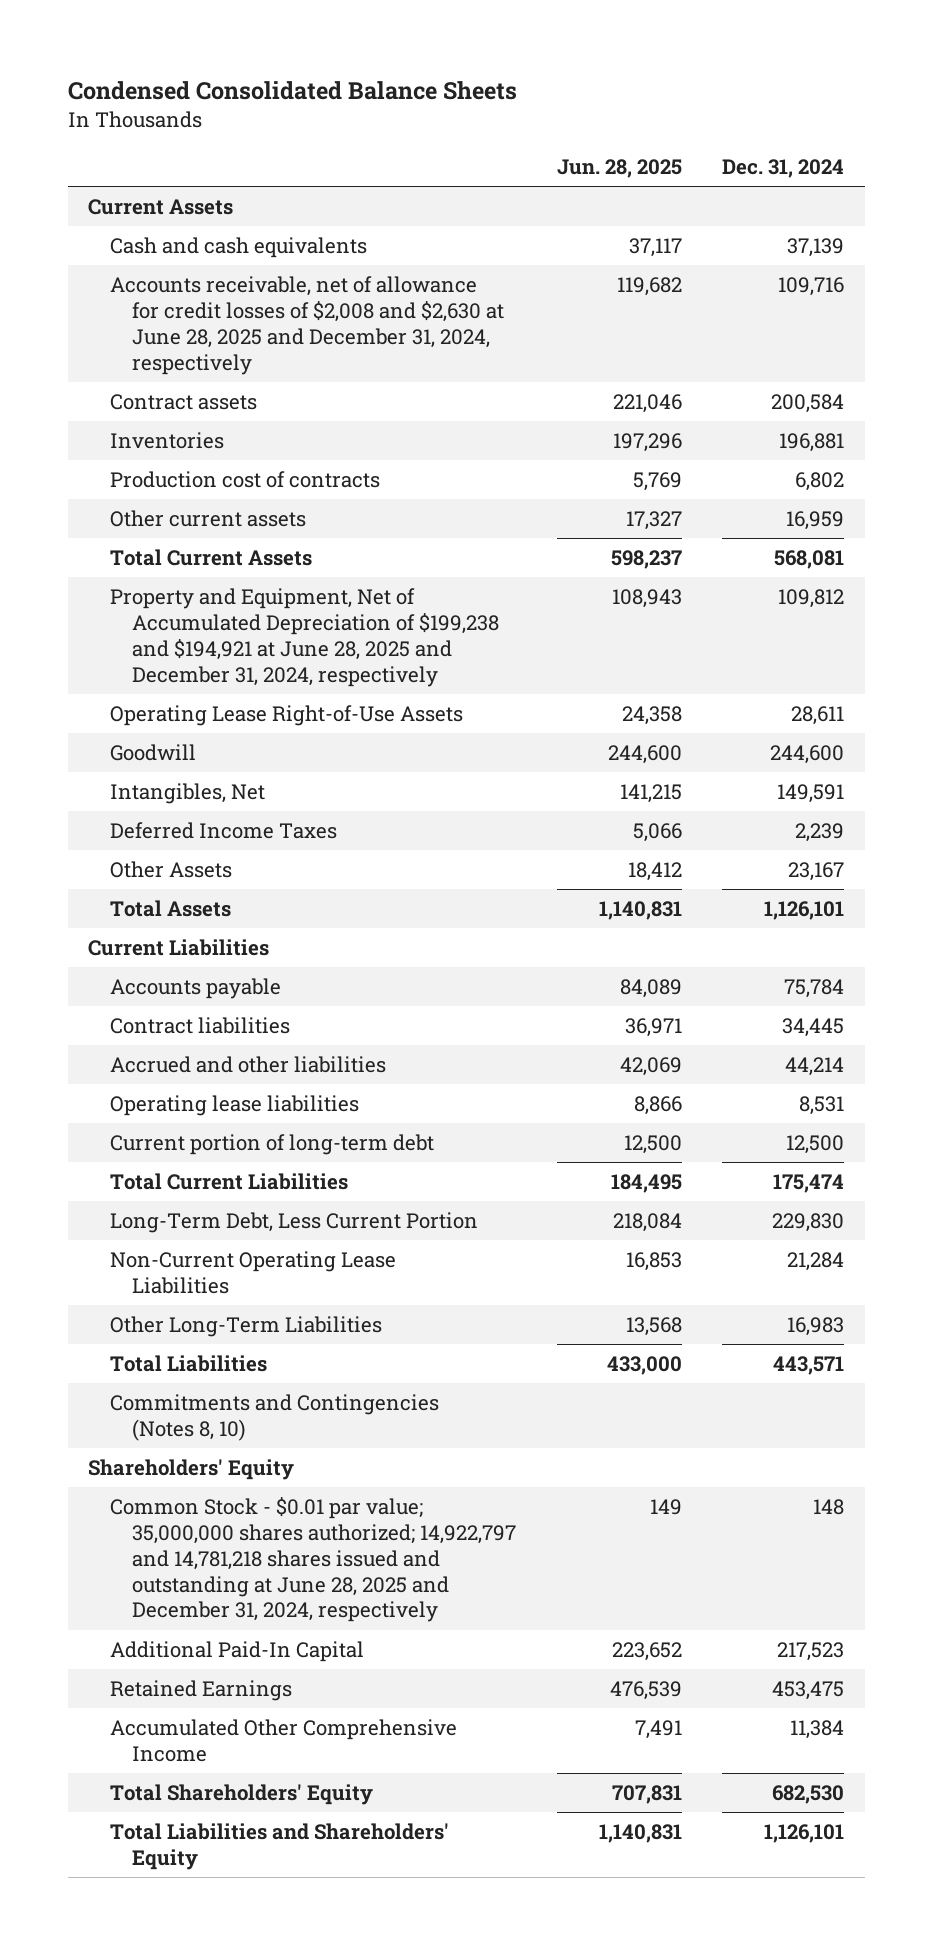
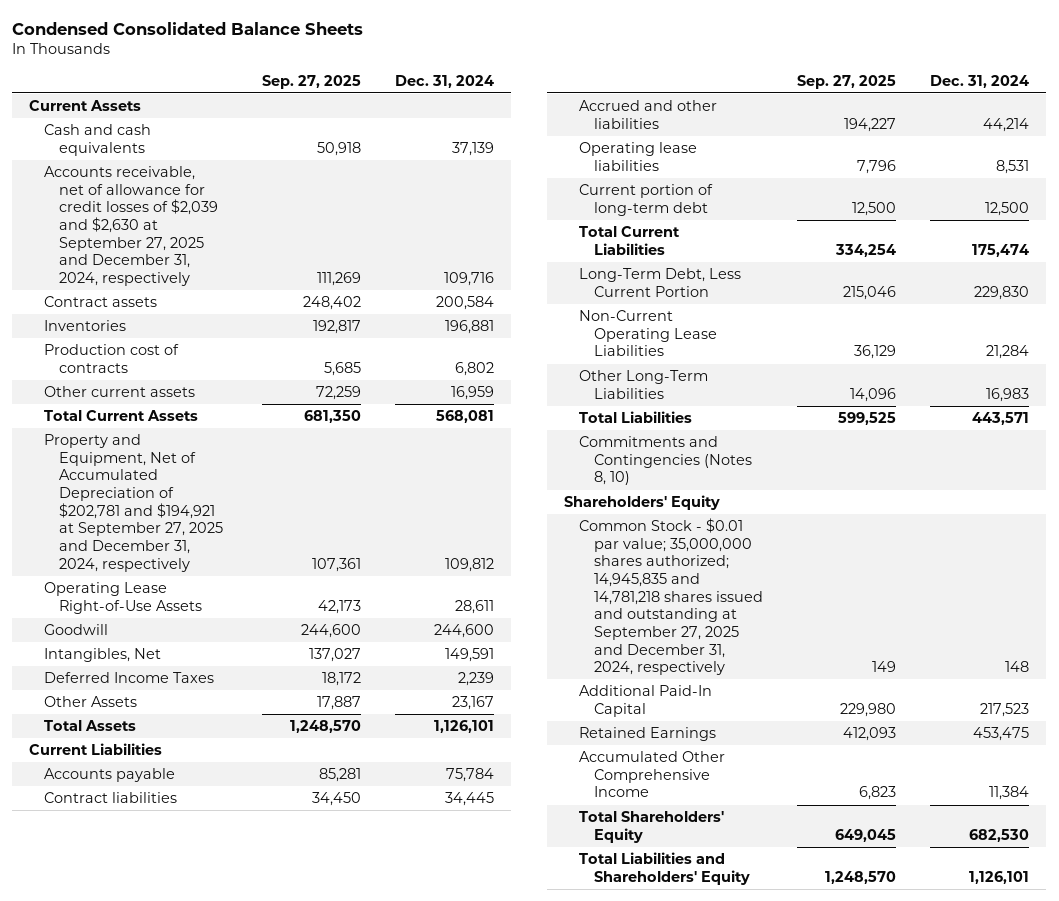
- | Jun. 28, 2025 | Dec. 31, 2024
+ | Sep. 27, 2025 | Dec. 31, 2024
- Accounts receivable, net of allowance for credit losses of $2,008 and $2,630 at June 28, 2025 and December 31, 2024, respectively | 119,682 | 109,716
+ Accounts receivable, net of allowance for credit losses of $2,039 and $2,630 at September 27, 2025 and December 31, 2024, respectively | 111,269 | 109,716
- Property and Equipment, Net of Accumulated Depreciation of $199,238 and $194,921 at June 28, 2025 and December 31, 2024, respectively | 108,943 | 109,812
+ Property and Equipment, Net of Accumulated Depreciation of $202,781 and $194,921 at September 27, 2025 and December 31, 2024, respectively | 107,361 | 109,812
- Common Stock - $0.01 par value; 35,000,000 shares authorized; 14,922,797 and 14,781,218 shares issued and outstanding at June 28, 2025 and December 31, 2024, respectively | 149 | 148
+ Common Stock - $0.01 par value; 35,000,000 shares authorized; 14,945,835 and 14,781,218 shares issued and outstanding at September 27, 2025 and December 31, 2024, respectively | 149 | 148

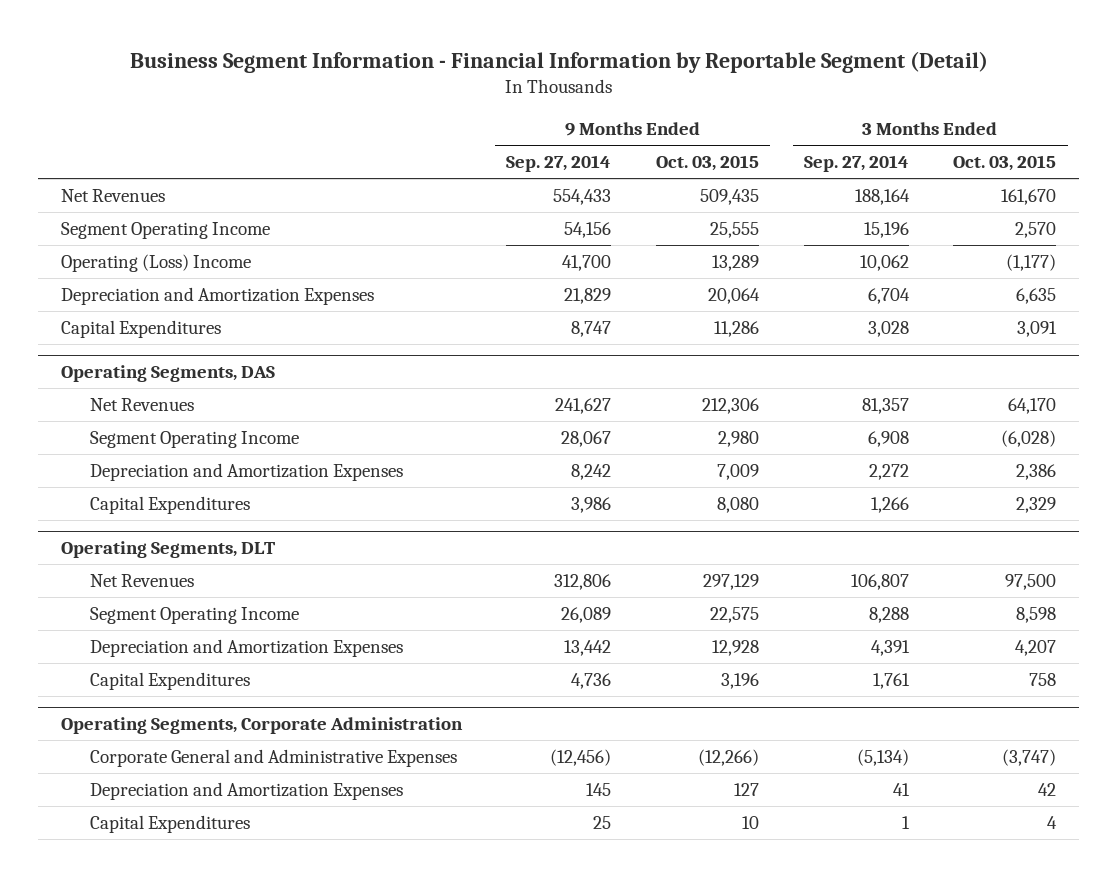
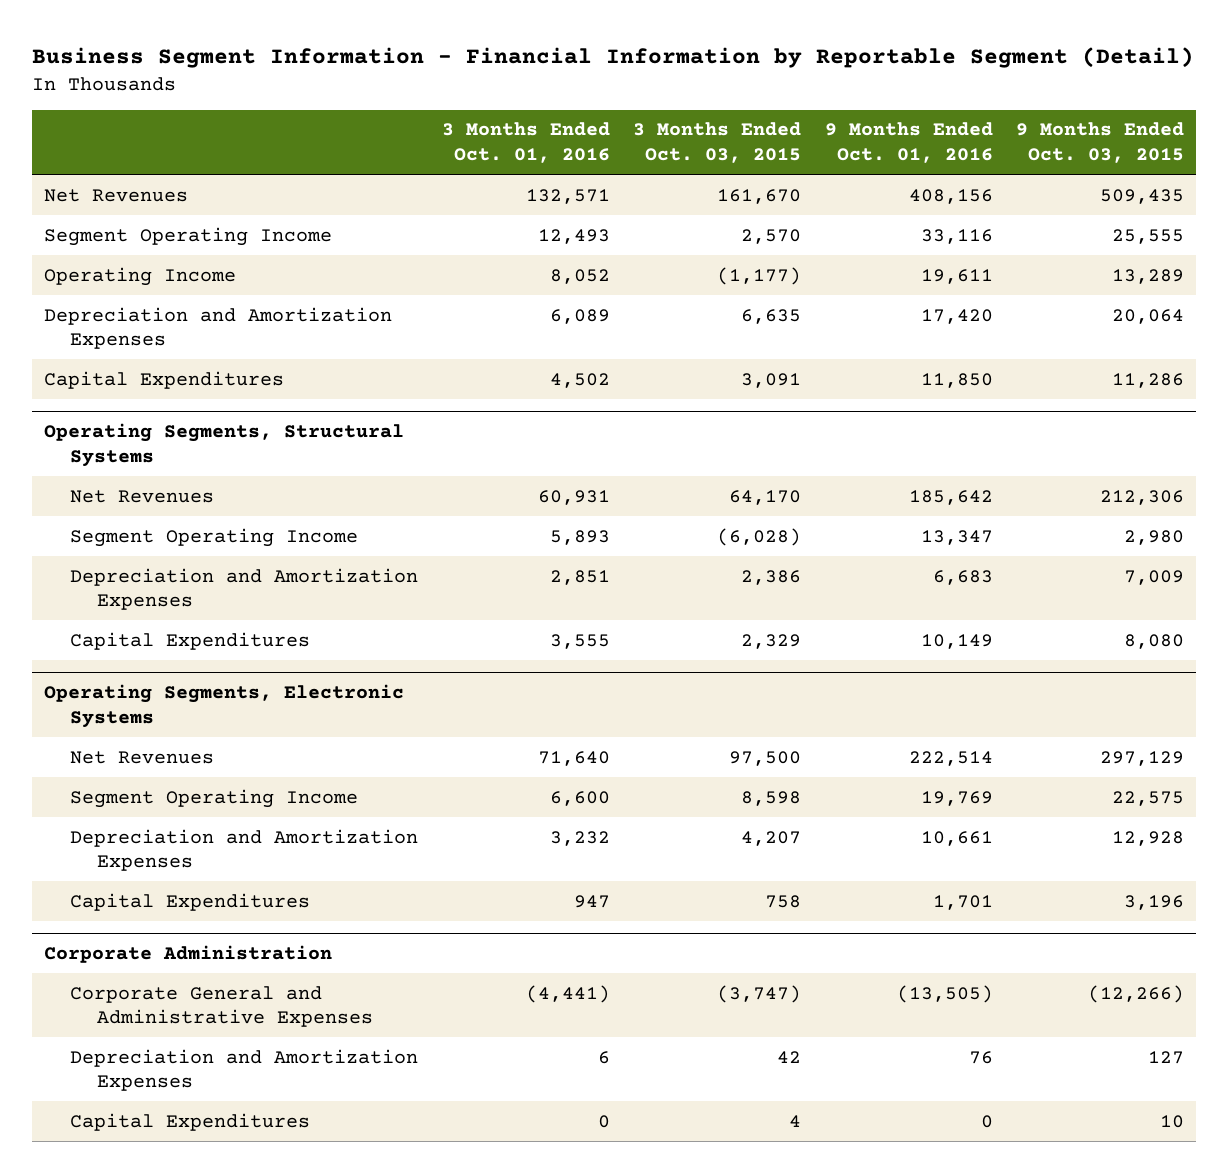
- | 9 Months Ended Sep. 27, 2014 | 9 Months Ended Oct. 03, 2015 | 3 Months Ended Sep. 27, 2014 | 3 Months Ended Oct. 03, 2015
+ | 3 Months Ended Oct. 01, 2016 | 3 Months Ended Oct. 03, 2015 | 9 Months Ended Oct. 01, 2016 | 9 Months Ended Oct. 03, 2015
- Operating (Loss) Income | 41,700 | 13,289 | 10,062 | (1,177)
+ Operating Income | 8,052 | (1,177) | 19,611 | 13,289
- Operating Segments, DAS
+ Operating Segments, Structural Systems
- Operating Segments, DLT
+ Operating Segments, Electronic Systems
- Operating Segments, Corporate Administration
+ Corporate Administration

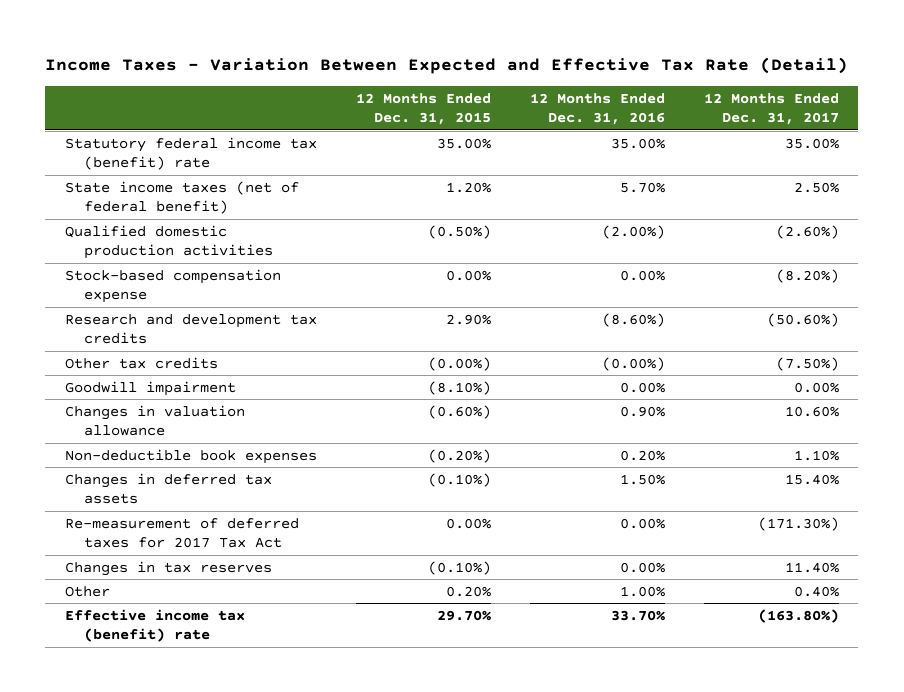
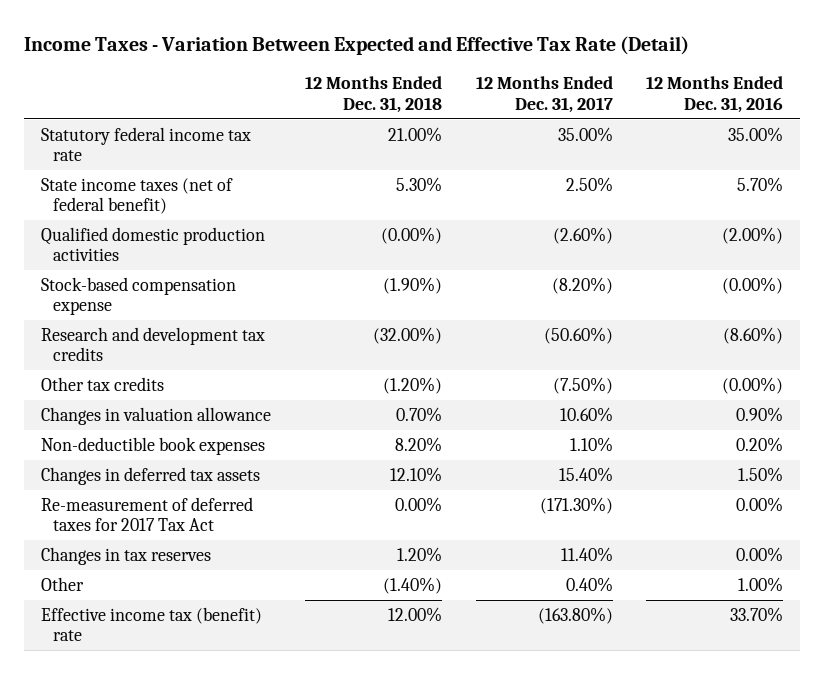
- | 12 Months Ended Dec. 31, 2015 | 12 Months Ended Dec. 31, 2016 | 12 Months Ended Dec. 31, 2017
+ | 12 Months Ended Dec. 31, 2018 | 12 Months Ended Dec. 31, 2017 | 12 Months Ended Dec. 31, 2016
- Statutory federal income tax (benefit) rate | 35.00% | 35.00% | 35.00%
+ Statutory federal income tax rate | 21.00% | 35.00% | 35.00%
- Stock-based compensation expense | 0.00% | 0.00% | (8.20%)
+ Stock-based compensation expense | (1.90%) | (8.20%) | (0.00%)
- Goodwill impairment | (8.10%) | 0.00% | 0.00%

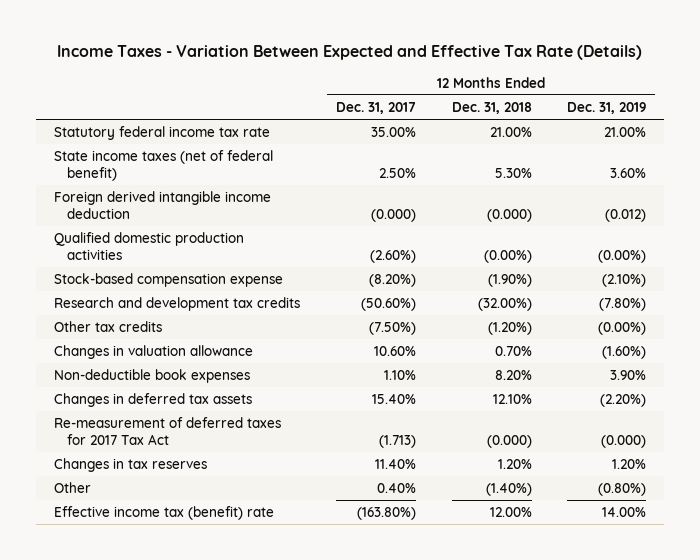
- Income Taxes - Variation Between Expected and Effective Tax Rate (Detail)
+ Income Taxes - Variation Between Expected and Effective Tax Rate (Details)
- | 12 Months Ended Dec. 31, 2018 | 12 Months Ended Dec. 31, 2017 | 12 Months Ended Dec. 31, 2016
+ | 12 Months Ended Dec. 31, 2017 | 12 Months Ended Dec. 31, 2018 | 12 Months Ended Dec. 31, 2019
+ Foreign derived intangible income deduction | (0.000) | (0.000) | (0.012)
- Re-measurement of deferred taxes for 2017 Tax Act | 0.00% | (171.30%) | 0.00%
+ Re-measurement of deferred taxes for 2017 Tax Act | (1.713) | (0.000) | (0.000)

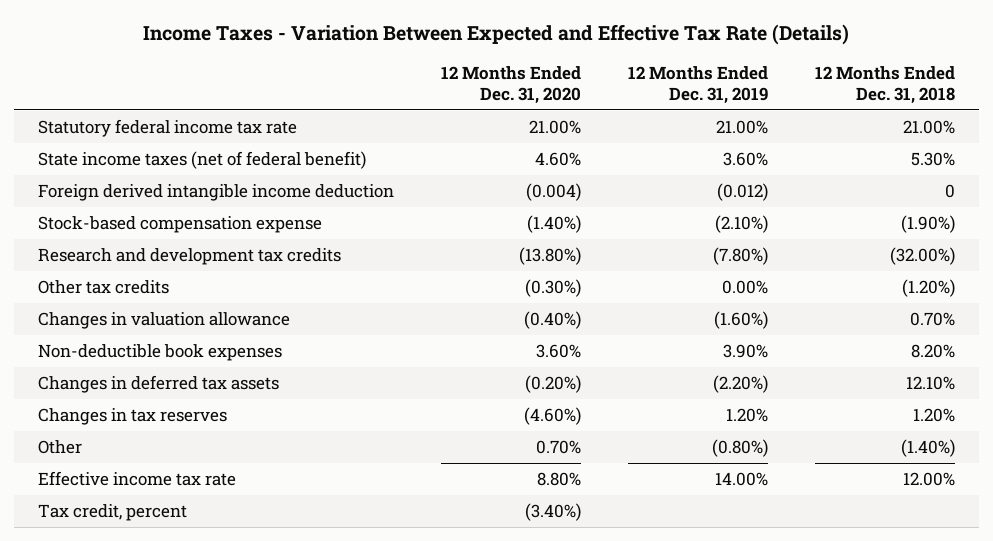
- | 12 Months Ended Dec. 31, 2017 | 12 Months Ended Dec. 31, 2018 | 12 Months Ended Dec. 31, 2019
+ | 12 Months Ended Dec. 31, 2020 | 12 Months Ended Dec. 31, 2019 | 12 Months Ended Dec. 31, 2018
- Foreign derived intangible income deduction | (0.000) | (0.000) | (0.012)
- Qualified domestic production activities | (2.60%) | (0.00%) | (0.00%)
+ Foreign derived intangible income deduction | (0.004) | (0.012) | 0
- Other tax credits | (7.50%) | (1.20%) | (0.00%)
+ Other tax credits | (0.30%) | 0.00% | (1.20%)
- Re-measurement of deferred taxes for 2017 Tax Act | (1.713) | (0.000) | (0.000)
- Effective income tax (benefit) rate | (163.80%) | 12.00% | 14.00%
+ Effective income tax rate | 8.80% | 14.00% | 12.00%
+ Tax credit, percent | (3.40%) | |

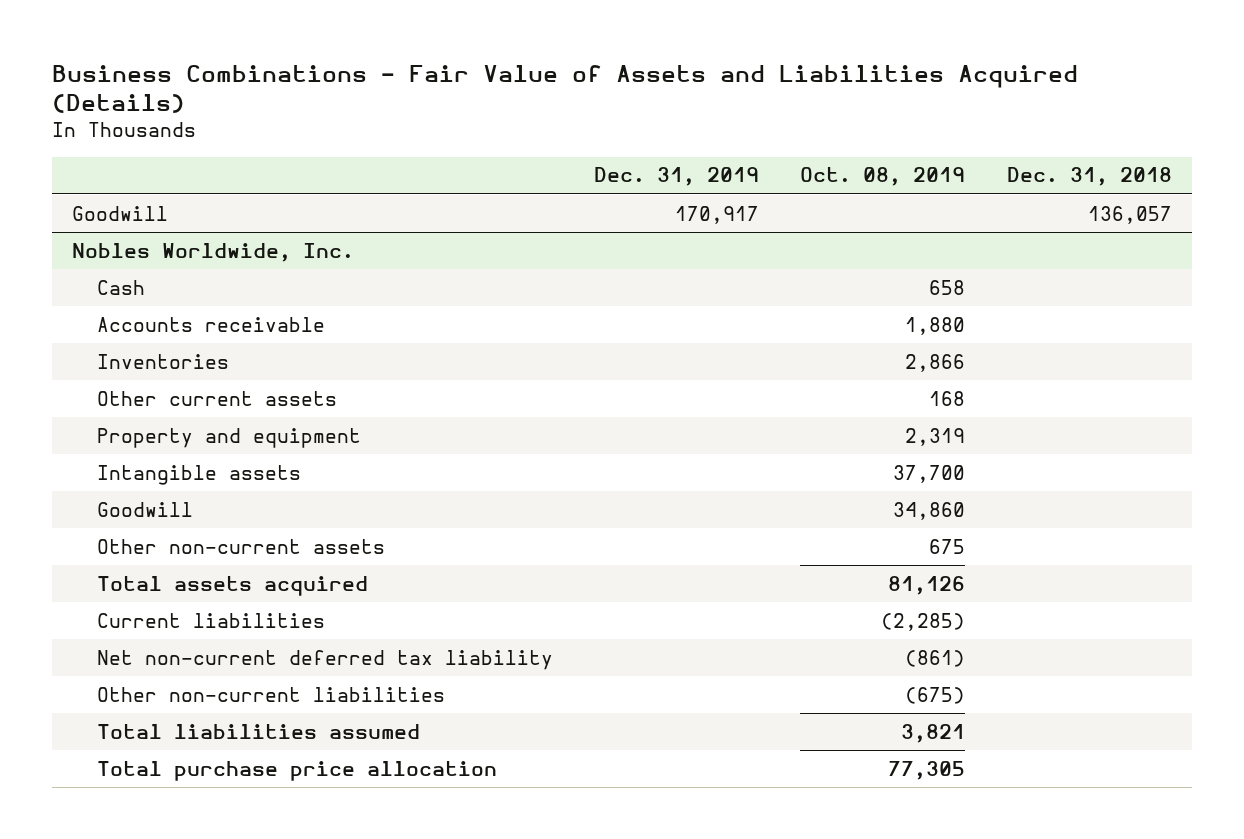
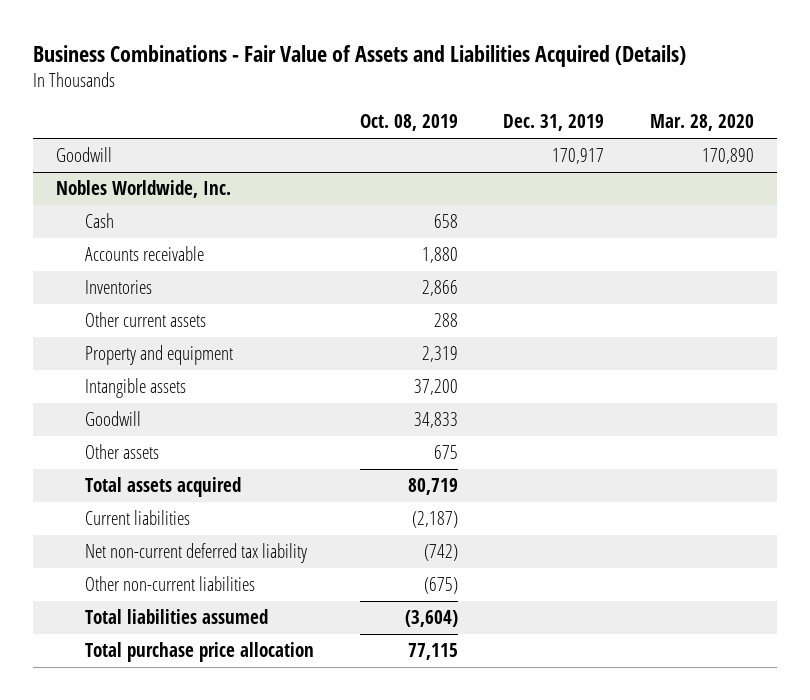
- | Dec. 31, 2019 | Oct. 08, 2019 | Dec. 31, 2018
+ | Oct. 08, 2019 | Dec. 31, 2019 | Mar. 28, 2020
@ Nobles Worldwide, Inc.
- Other current assets | | 168 |
+ Other current assets | 288 | |
- Intangible assets | | 37,700 |
- Goodwill | | 34,860 |
- Other non-current assets | | 675 |
- Total assets acquired | | 81,126 |
- Current liabilities | | (2,285) |
- Net non-current deferred tax liability | | (861) |
+ Intangible assets | 37,200 | |
+ Goodwill | 34,833 | |
+ Other assets | 675 | |
+ Total assets acquired | 80,719 | |
+ Current liabilities | (2,187) | |
+ Net non-current deferred tax liability | (742) | |
- Total liabilities assumed | | 3,821 |
- Total purchase price allocation | | 77,305 |
+ Total liabilities assumed | (3,604) | |
+ Total purchase price allocation | 77,115 | |

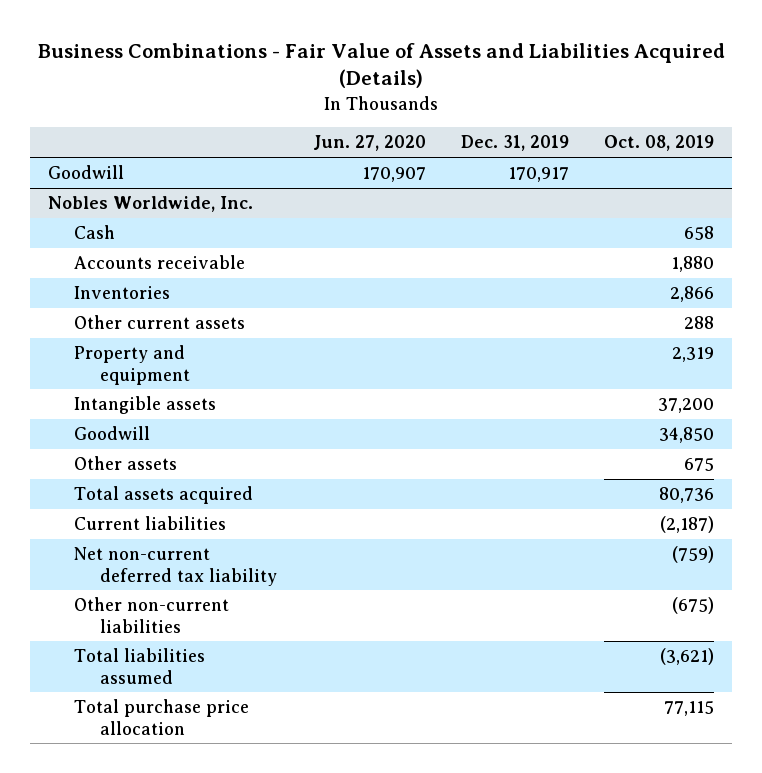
- | Oct. 08, 2019 | Dec. 31, 2019 | Mar. 28, 2020
+ | Jun. 27, 2020 | Dec. 31, 2019 | Oct. 08, 2019
@ Nobles Worldwide, Inc.
- Goodwill | 34,833 | |
+ Goodwill | | | 34,850
- Total assets acquired | 80,719 | |
+ Total assets acquired | | | 80,736
- Net non-current deferred tax liability | (742) | |
+ Net non-current deferred tax liability | | | (759)
- Total liabilities assumed | (3,604) | |
+ Total liabilities assumed | | | (3,621)

